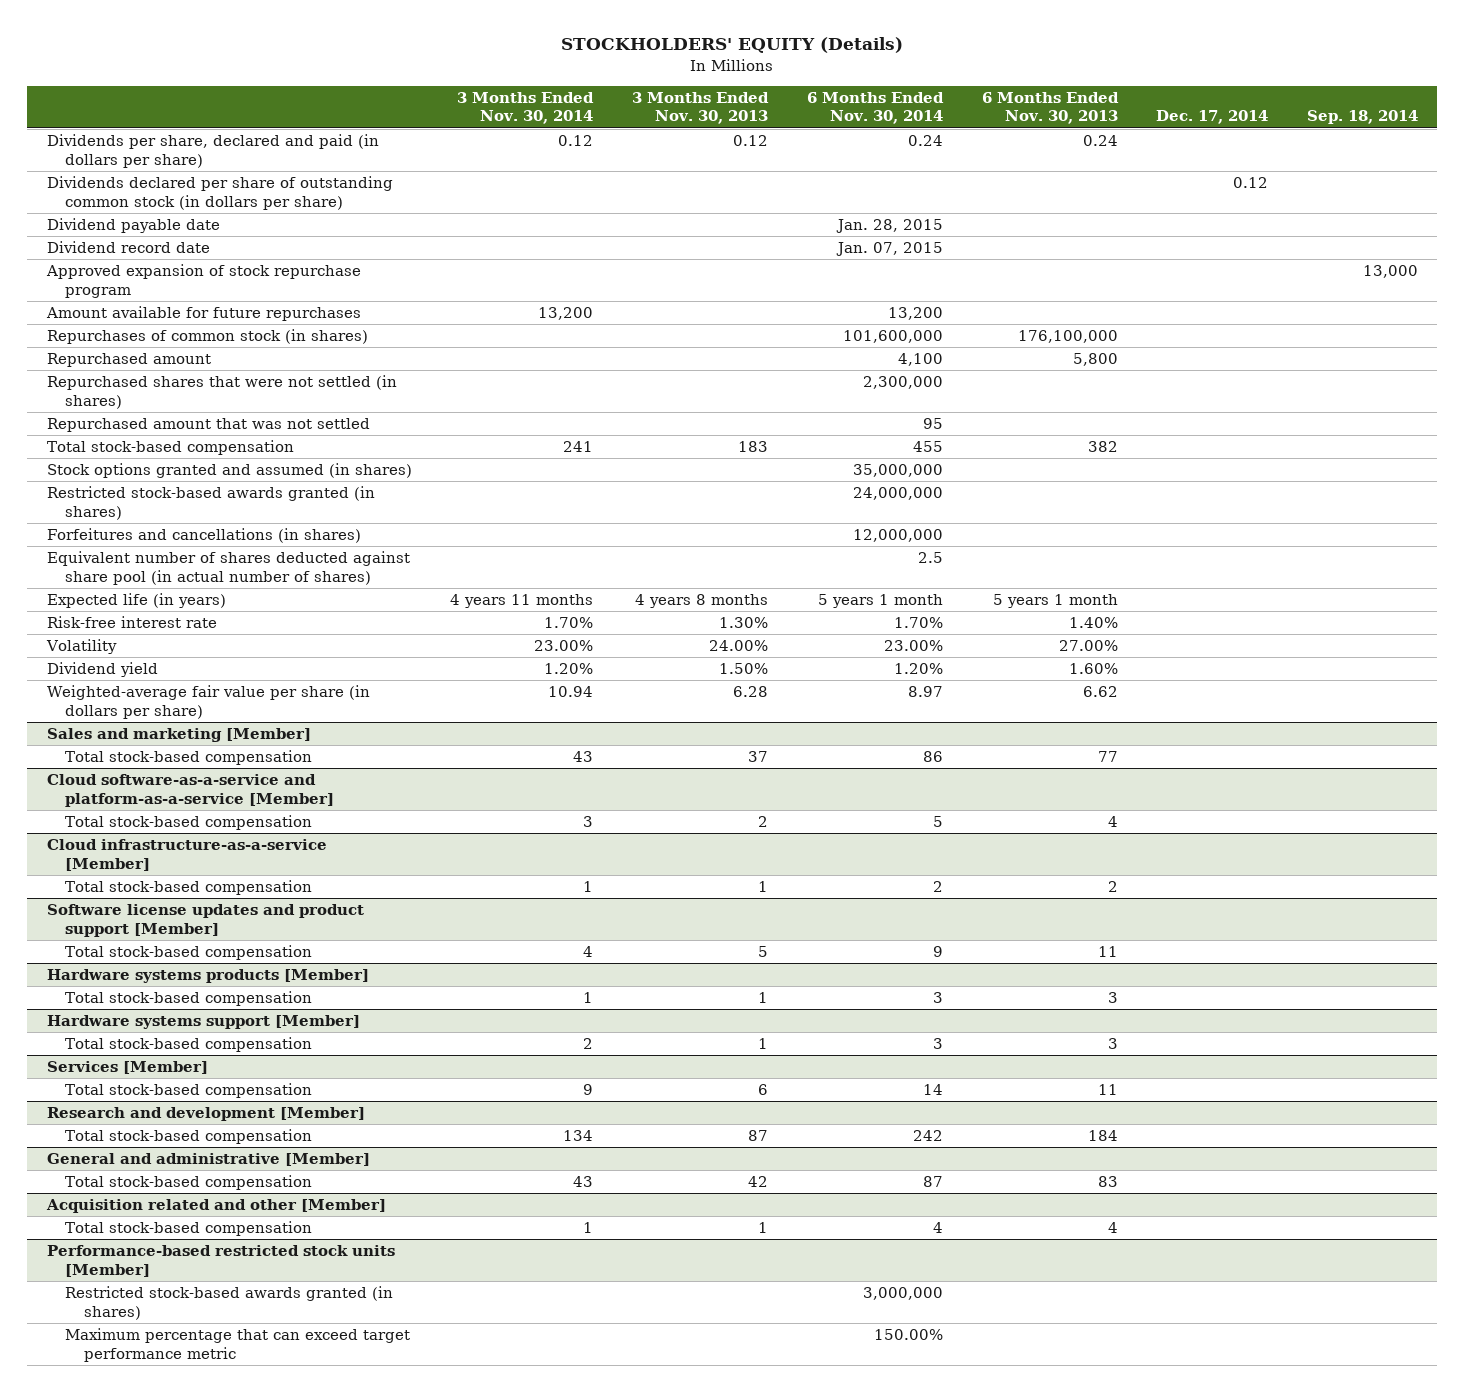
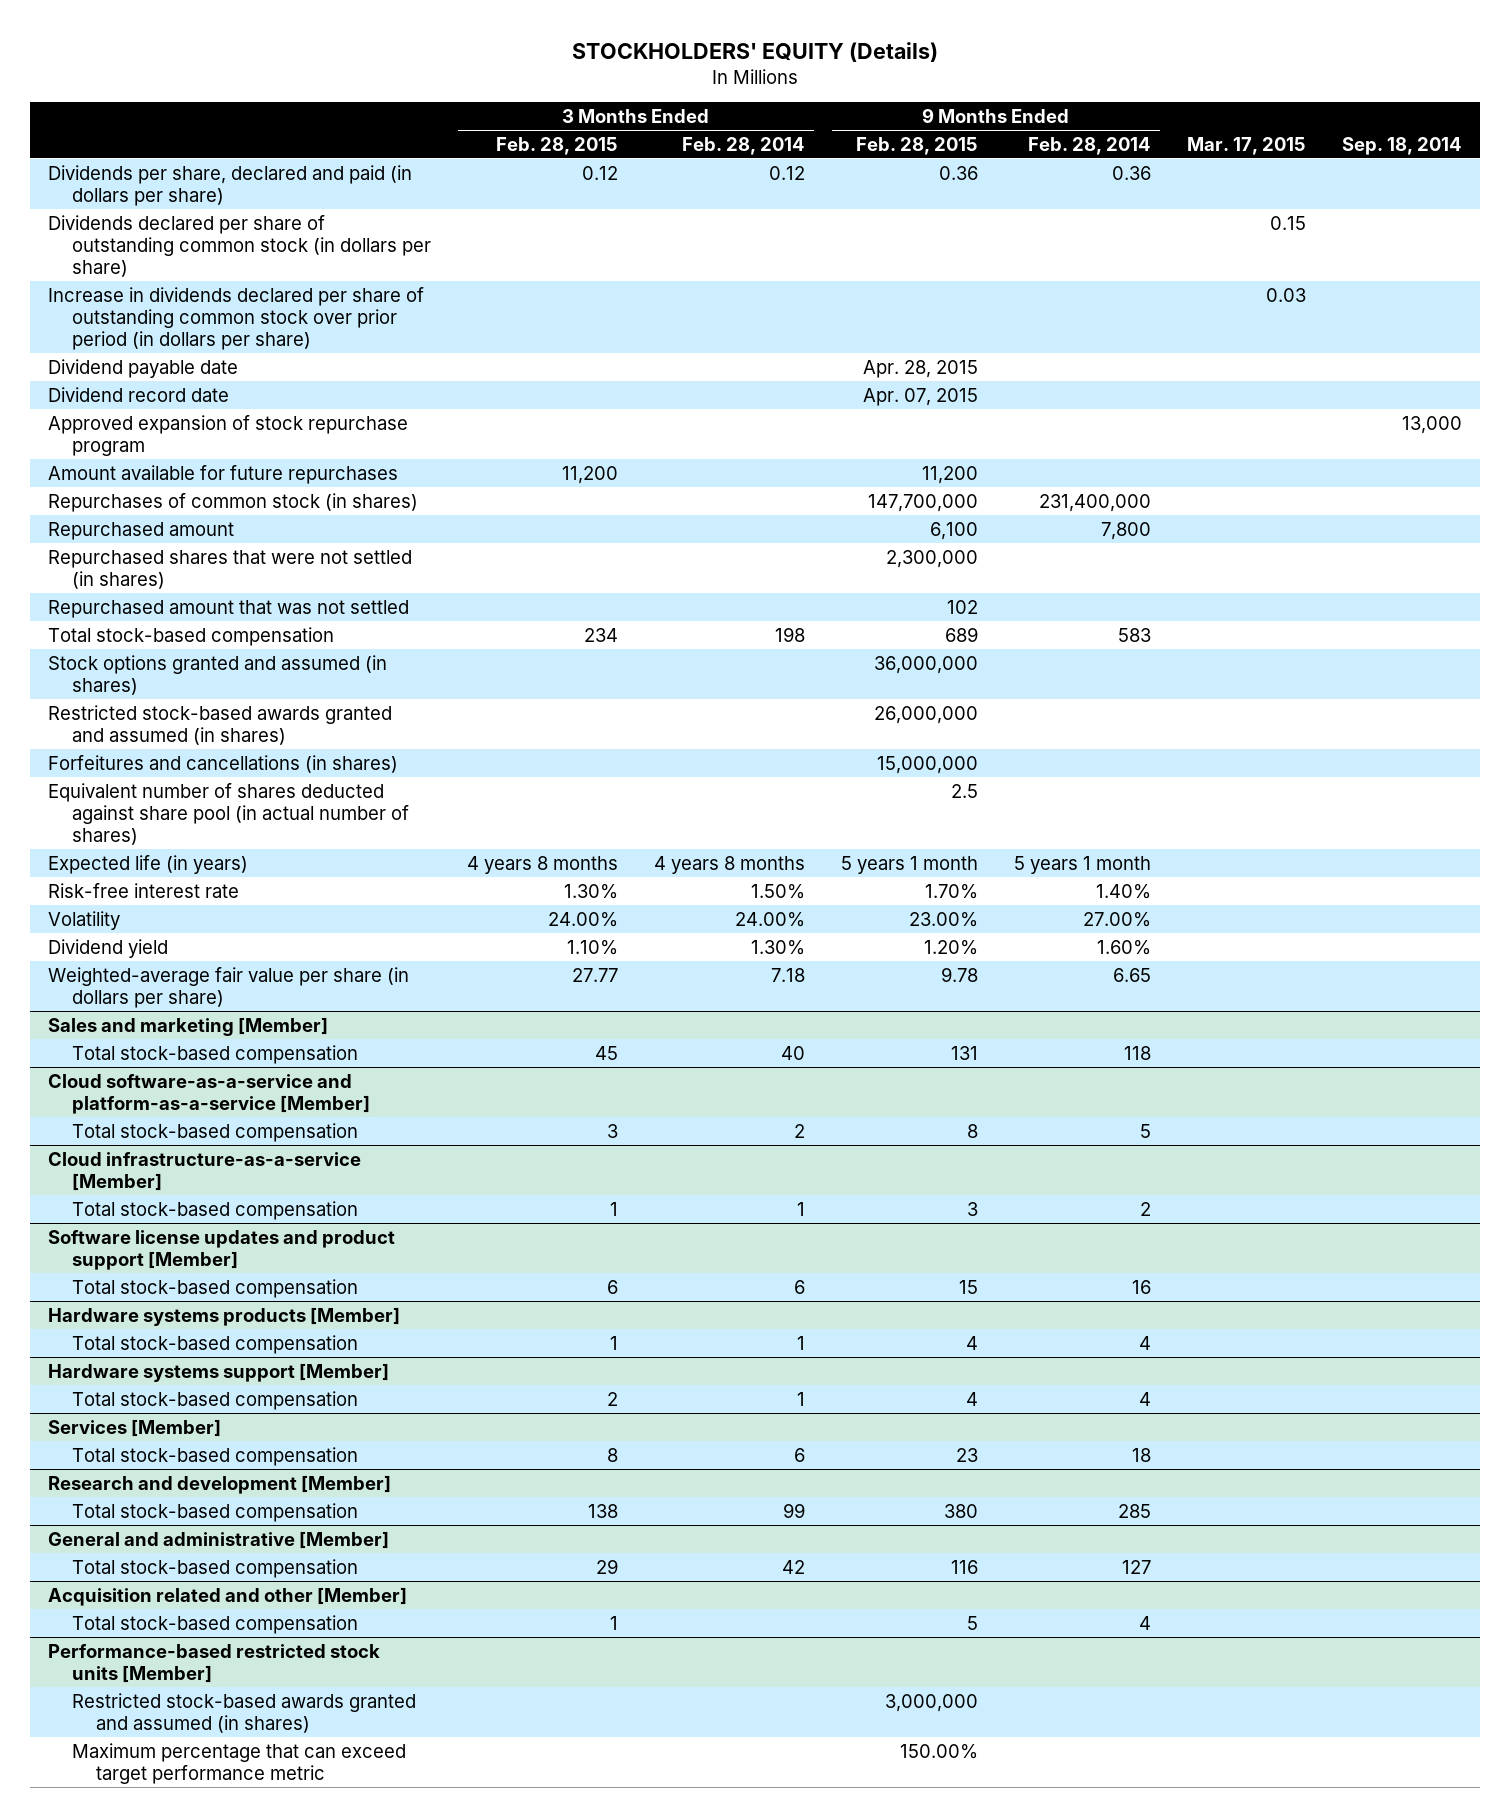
- | 3 Months Ended Nov. 30, 2014 | 3 Months Ended Nov. 30, 2013 | 6 Months Ended Nov. 30, 2014 | 6 Months Ended Nov. 30, 2013 | Dec. 17, 2014 | Sep. 18, 2014
+ | 3 Months Ended Feb. 28, 2015 | 3 Months Ended Feb. 28, 2014 | 9 Months Ended Feb. 28, 2015 | 9 Months Ended Feb. 28, 2014 | Mar. 17, 2015 | Sep. 18, 2014
+ Increase in dividends declared per share of outstanding common stock over prior period (in dollars per share) | | | | | 0.03 |
- Restricted stock-based awards granted (in shares) | | | 24,000,000 | | |
+ Restricted stock-based awards granted and assumed (in shares) | | | 26,000,000 | | |
@ Performance-based restricted stock units [Member]
- Restricted stock-based awards granted (in shares) | | | 3,000,000 | | |
+ Restricted stock-based awards granted and assumed (in shares) | | | 3,000,000 | | |

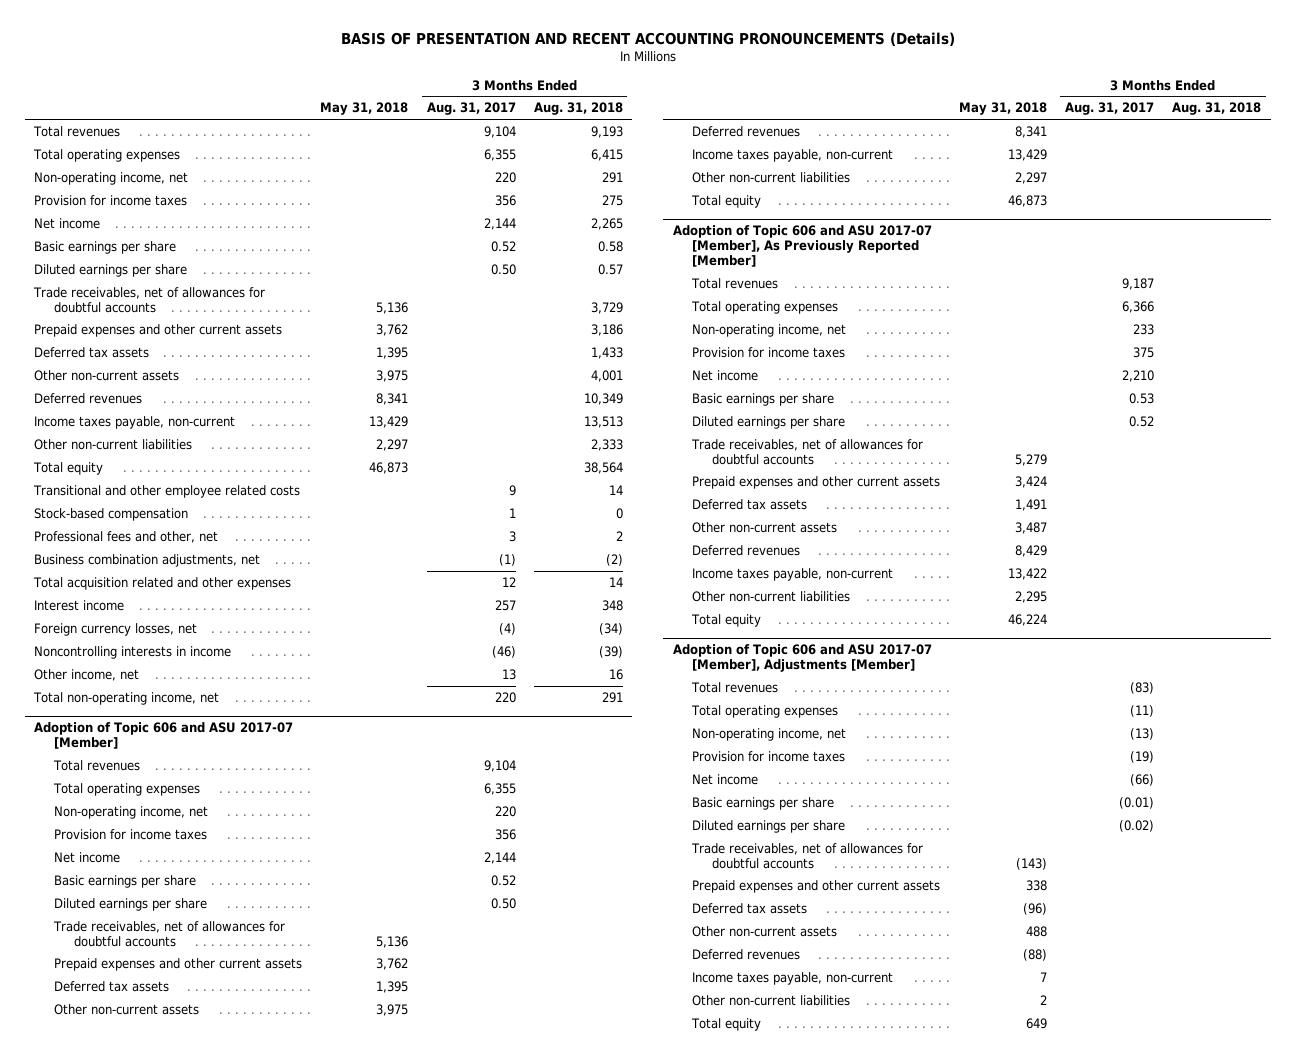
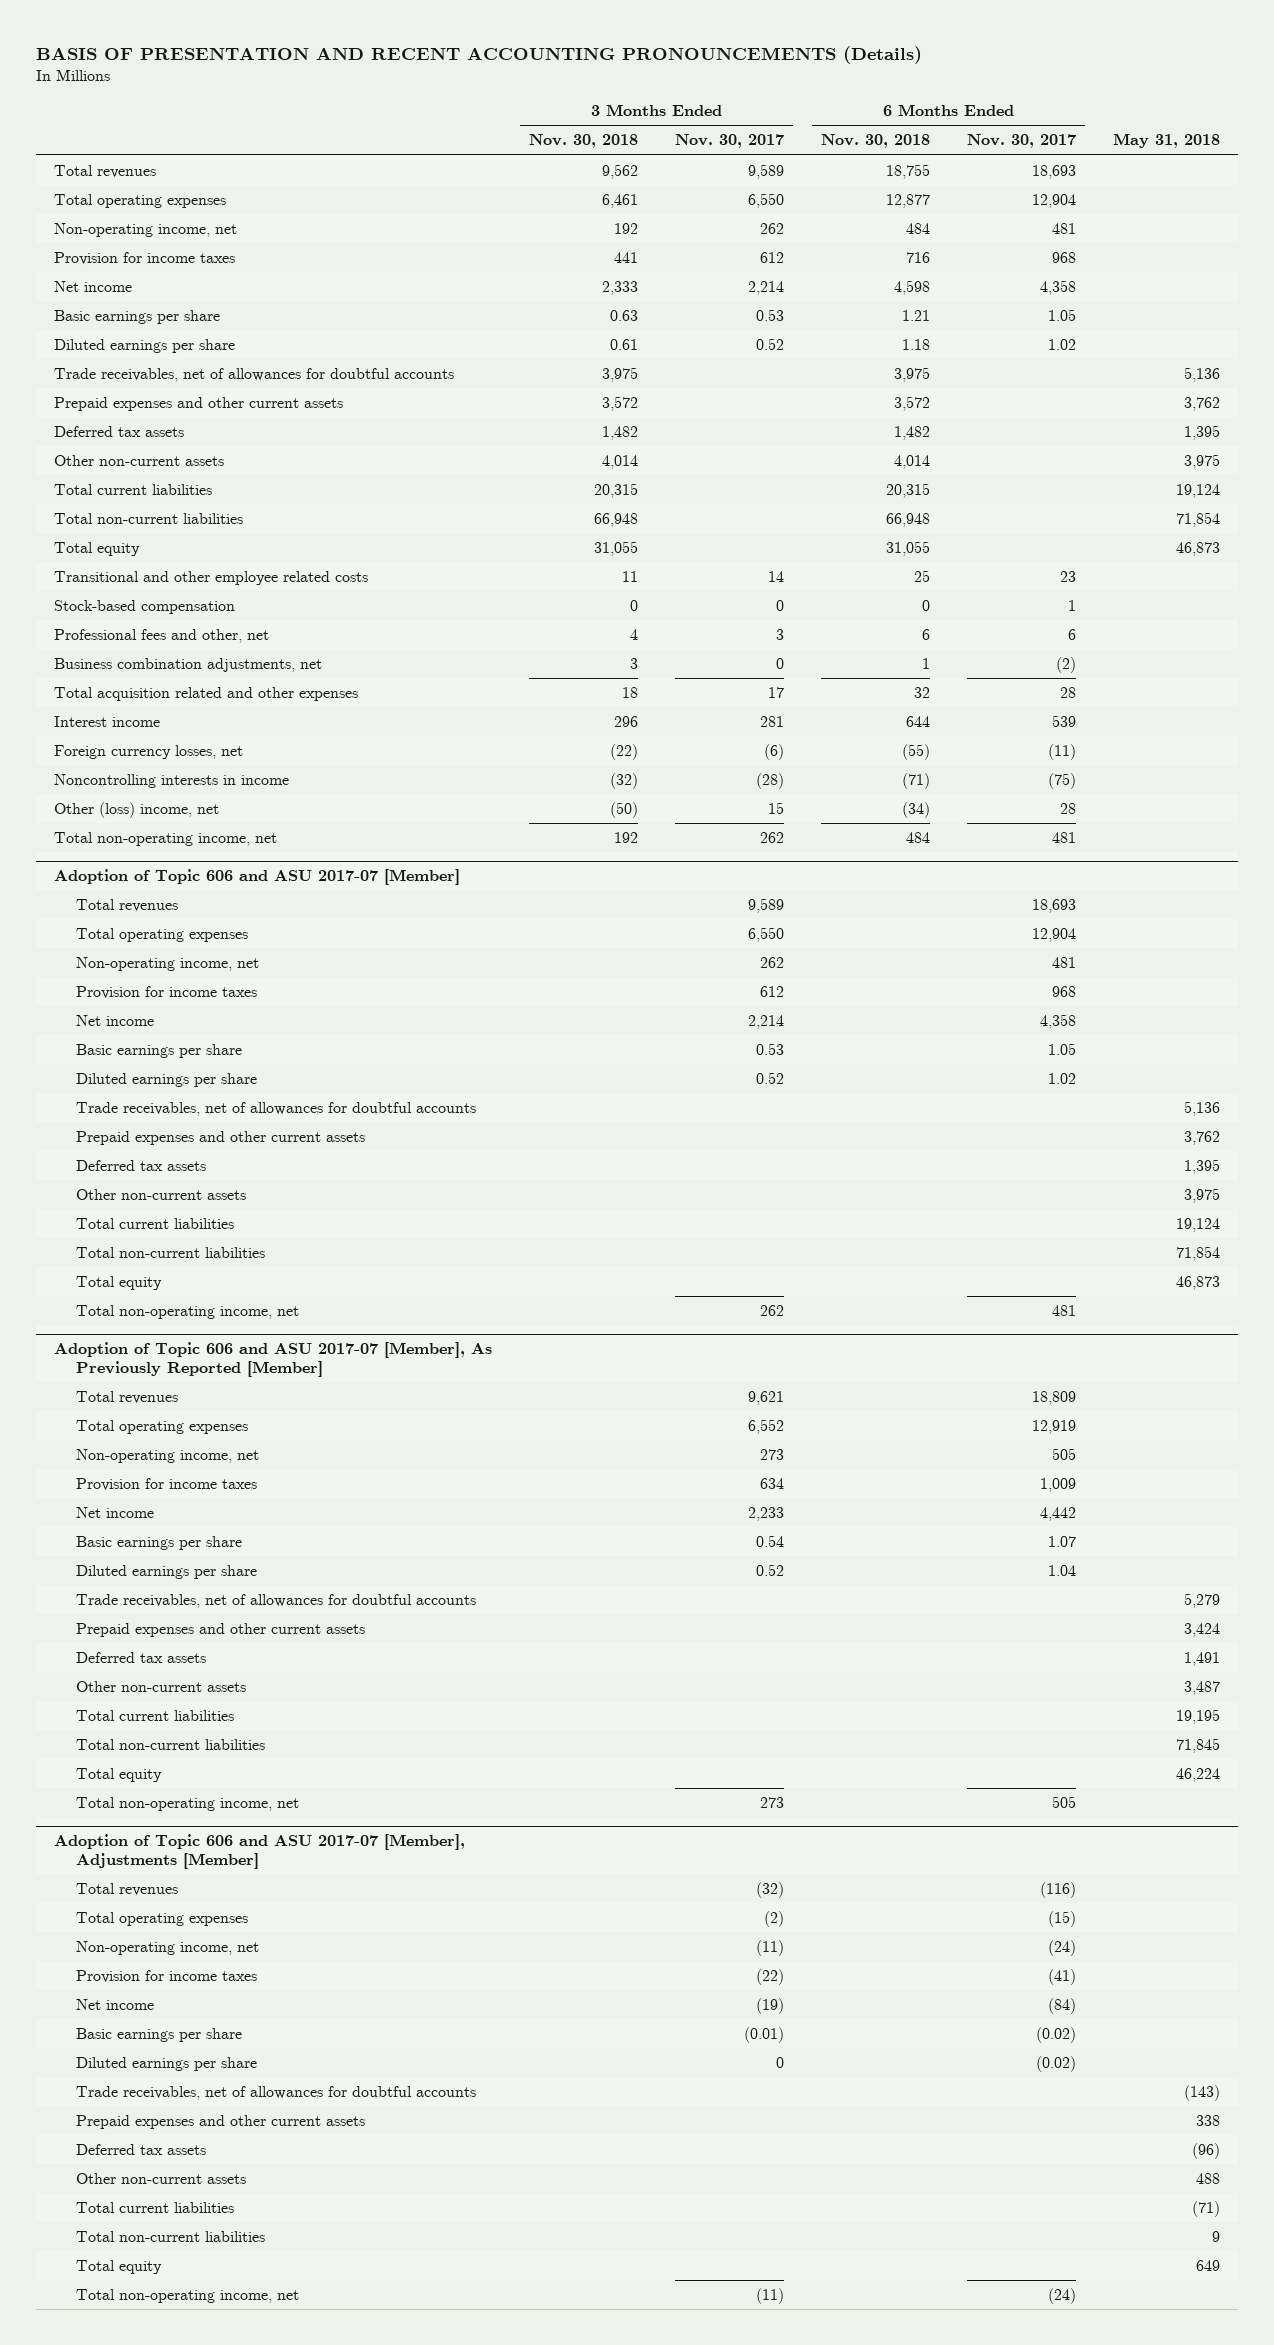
- | May 31, 2018 | 3 Months Ended Aug. 31, 2017 | 3 Months Ended Aug. 31, 2018
+ | 3 Months Ended Nov. 30, 2018 | 3 Months Ended Nov. 30, 2017 | 6 Months Ended Nov. 30, 2018 | 6 Months Ended Nov. 30, 2017 | May 31, 2018
- Deferred revenues | 8,341 | | 10,349
- Income taxes payable, non-current | 13,429 | | 13,513
- Other non-current liabilities | 2,297 | | 2,333
+ Total current liabilities | 20,315 | | 20,315 | | 19,124
+ Total non-current liabilities | 66,948 | | 66,948 | | 71,854
- Other income, net | | 13 | 16
+ Other (loss) income, net | (50) | 15 | (34) | 28 |
@ Adoption of Topic 606 and ASU 2017-07 [Member]
- Deferred revenues | 8,341 | |
- Income taxes payable, non-current | 13,429 | |
- Other non-current liabilities | 2,297 | |
+ Total current liabilities | | | | | 19,124
+ Total non-current liabilities | | | | | 71,854
+ Total non-operating income, net | | 262 | | 481 |
@ Adoption of Topic 606 and ASU 2017-07 [Member], As Previously Reported [Member]
- Deferred revenues | 8,429 | |
- Income taxes payable, non-current | 13,422 | |
- Other non-current liabilities | 2,295 | |
+ Total current liabilities | | | | | 19,195
+ Total non-current liabilities | | | | | 71,845
+ Total non-operating income, net | | 273 | | 505 |
@ Adoption of Topic 606 and ASU 2017-07 [Member], Adjustments [Member]
- Deferred revenues | (88) | |
- Income taxes payable, non-current | 7 | |
- Other non-current liabilities | 2 | |
+ Total current liabilities | | | | | (71)
+ Total non-current liabilities | | | | | 9
+ Total non-operating income, net | | (11) | | (24) |

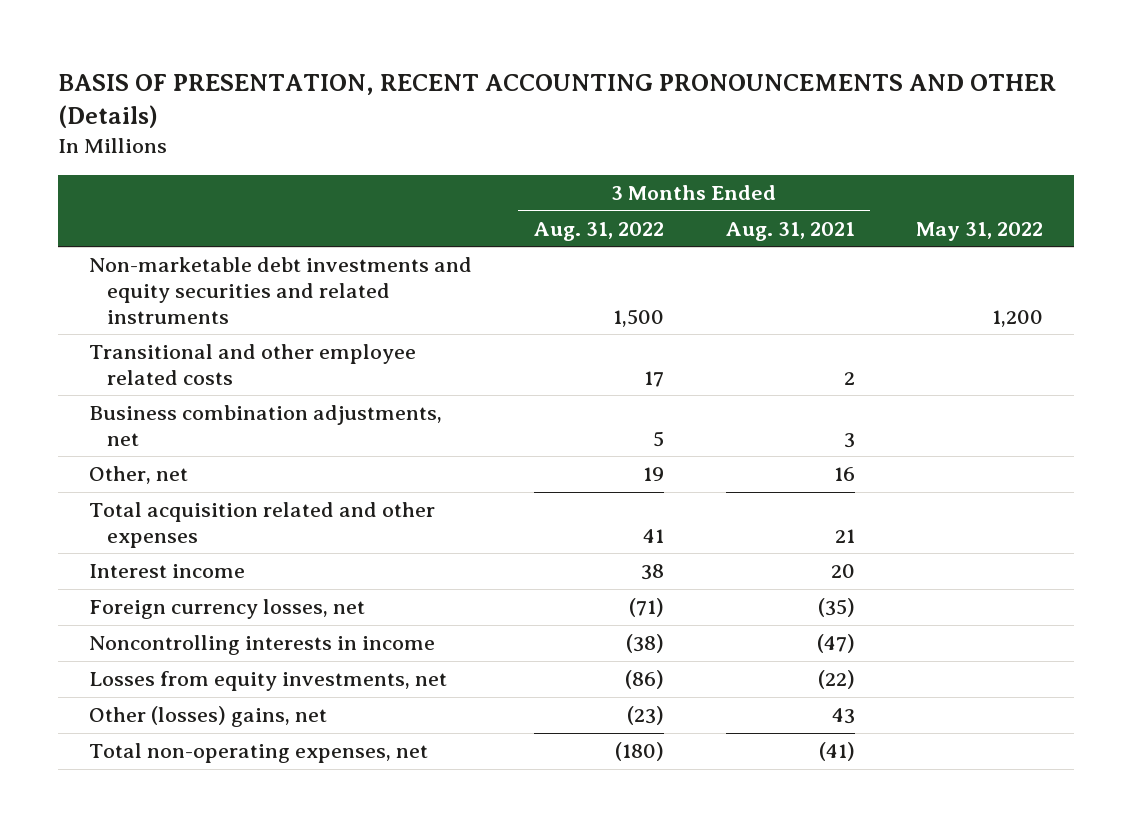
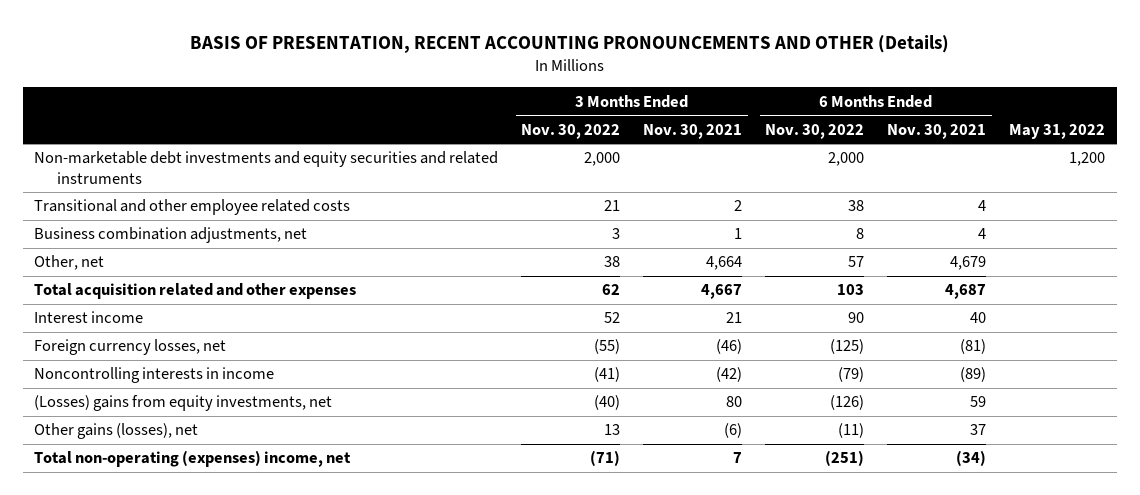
- | 3 Months Ended Aug. 31, 2022 | 3 Months Ended Aug. 31, 2021 | May 31, 2022
+ | 3 Months Ended Nov. 30, 2022 | 3 Months Ended Nov. 30, 2021 | 6 Months Ended Nov. 30, 2022 | 6 Months Ended Nov. 30, 2021 | May 31, 2022
- Losses from equity investments, net | (86) | (22) |
- Other (losses) gains, net | (23) | 43 |
- Total non-operating expenses, net | (180) | (41) |
+ (Losses) gains from equity investments, net | (40) | 80 | (126) | 59 |
+ Other gains (losses), net | 13 | (6) | (11) | 37 |
+ Total non-operating (expenses) income, net | (71) | 7 | (251) | (34) |

